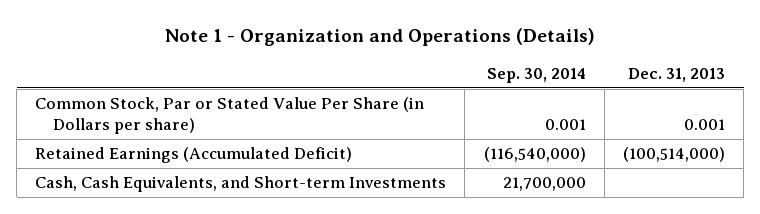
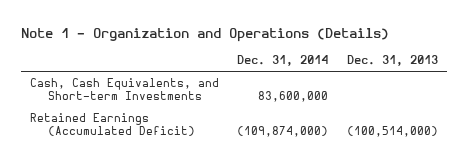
- | Sep. 30, 2014 | Dec. 31, 2013
+ | Dec. 31, 2014 | Dec. 31, 2013
- Common Stock, Par or Stated Value Per Share (in Dollars per share) | 0.001 | 0.001
moved down: Retained Earnings (Accumulated Deficit) | (109,874,000) | (100,514,000)

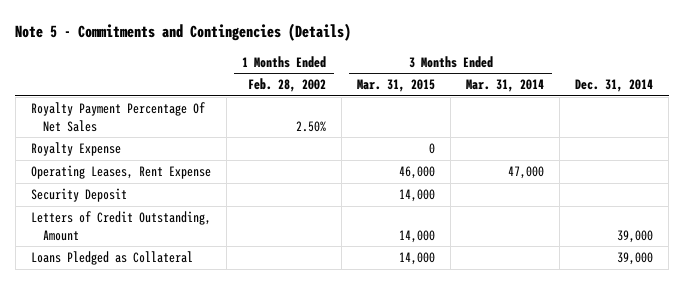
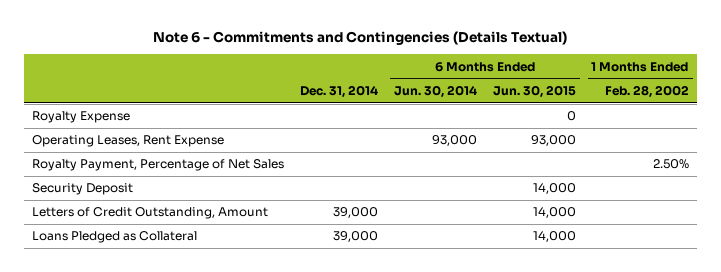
- Note 5 - Commitments and Contingencies (Details)
+ Note 6 - Commitments and Contingencies (Details Textual)
- | 1 Months Ended Feb. 28, 2002 | 3 Months Ended Mar. 31, 2015 | 3 Months Ended Mar. 31, 2014 | Dec. 31, 2014
+ | Dec. 31, 2014 | 6 Months Ended Jun. 30, 2014 | 6 Months Ended Jun. 30, 2015 | 1 Months Ended Feb. 28, 2002
- Royalty Payment Percentage Of Net Sales | 2.50% | | |
+ Royalty Payment, Percentage of Net Sales | | | | 2.50%

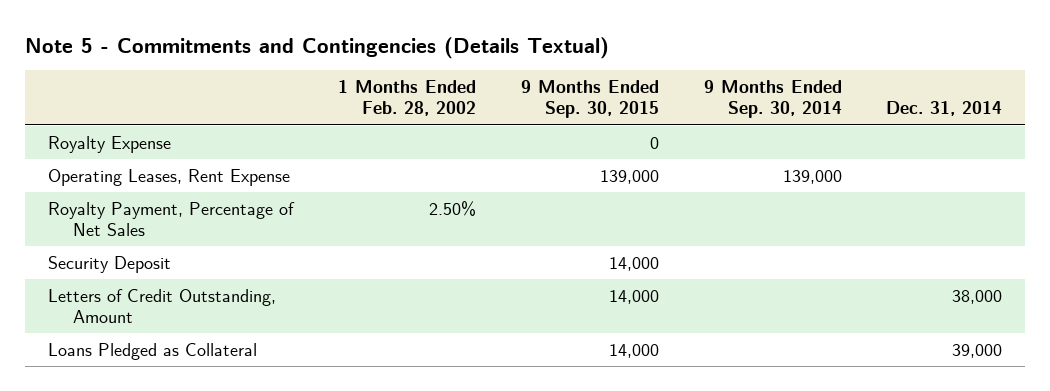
- Note 6 - Commitments and Contingencies (Details Textual)
+ Note 5 - Commitments and Contingencies (Details Textual)
- | Dec. 31, 2014 | 6 Months Ended Jun. 30, 2014 | 6 Months Ended Jun. 30, 2015 | 1 Months Ended Feb. 28, 2002
+ | 1 Months Ended Feb. 28, 2002 | 9 Months Ended Sep. 30, 2015 | 9 Months Ended Sep. 30, 2014 | Dec. 31, 2014
- Letters of Credit Outstanding, Amount | 39,000 | | 14,000 |
+ Letters of Credit Outstanding, Amount | | 14,000 | | 38,000

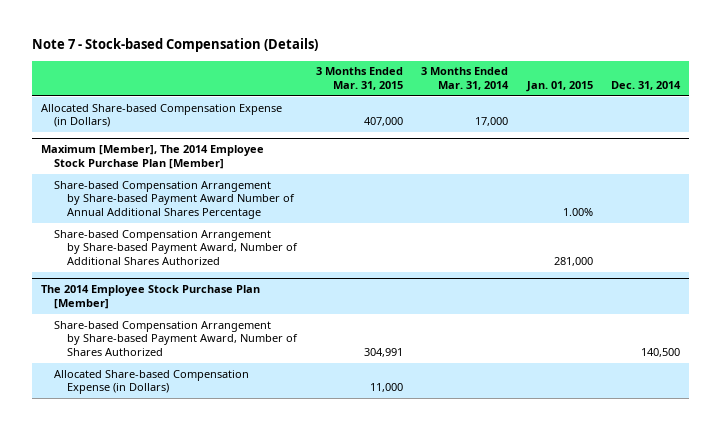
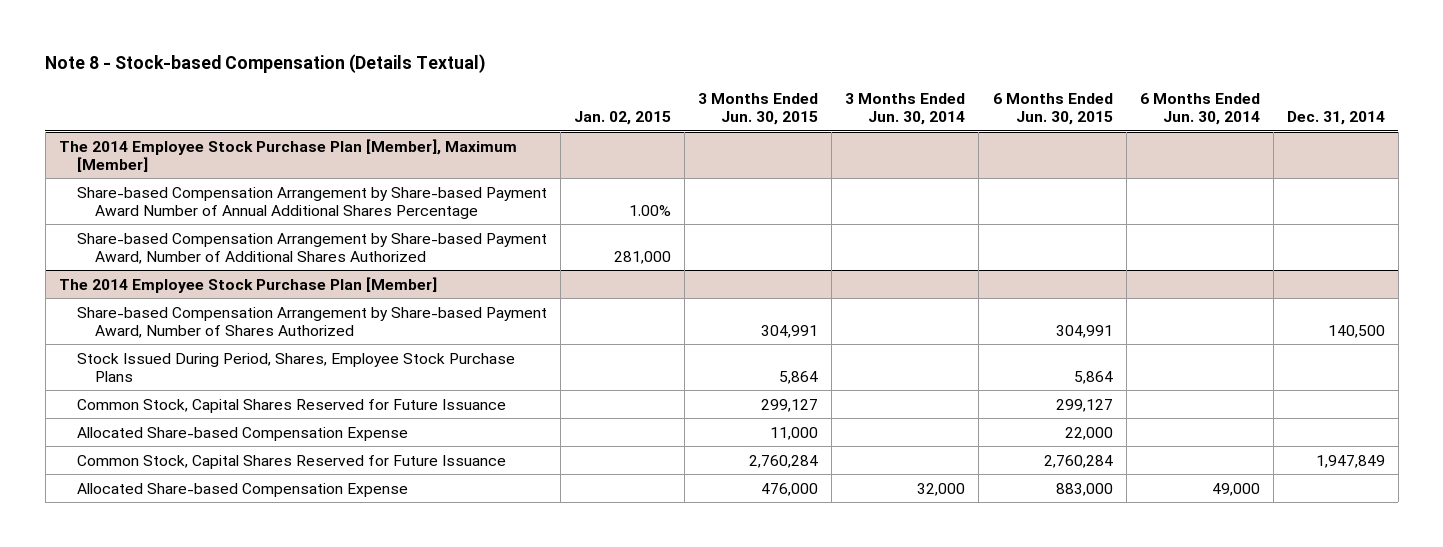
- Note 7 - Stock-based Compensation (Details)
+ Note 8 - Stock-based Compensation (Details Textual)
- | 3 Months Ended Mar. 31, 2015 | 3 Months Ended Mar. 31, 2014 | Jan. 01, 2015 | Dec. 31, 2014
+ | Jan. 02, 2015 | 3 Months Ended Jun. 30, 2015 | 3 Months Ended Jun. 30, 2014 | 6 Months Ended Jun. 30, 2015 | 6 Months Ended Jun. 30, 2014 | Dec. 31, 2014
- Allocated Share-based Compensation Expense (in Dollars) | 407,000 | 17,000 | |
- Maximum [Member], The 2014 Employee Stock Purchase Plan [Member]
+ The 2014 Employee Stock Purchase Plan [Member], Maximum [Member]
@ The 2014 Employee Stock Purchase Plan [Member]
- Allocated Share-based Compensation Expense (in Dollars) | 11,000 | | |
+ Stock Issued During Period, Shares, Employee Stock Purchase Plans | | 5,864 | | 5,864 | |
+ Common Stock, Capital Shares Reserved for Future Issuance | | 299,127 | | 299,127 | |
+ Allocated Share-based Compensation Expense | | 11,000 | | 22,000 | |
+ Common Stock, Capital Shares Reserved for Future Issuance | | 2,760,284 | | 2,760,284 | | 1,947,849
+ Allocated Share-based Compensation Expense | | 476,000 | 32,000 | 883,000 | 49,000 |

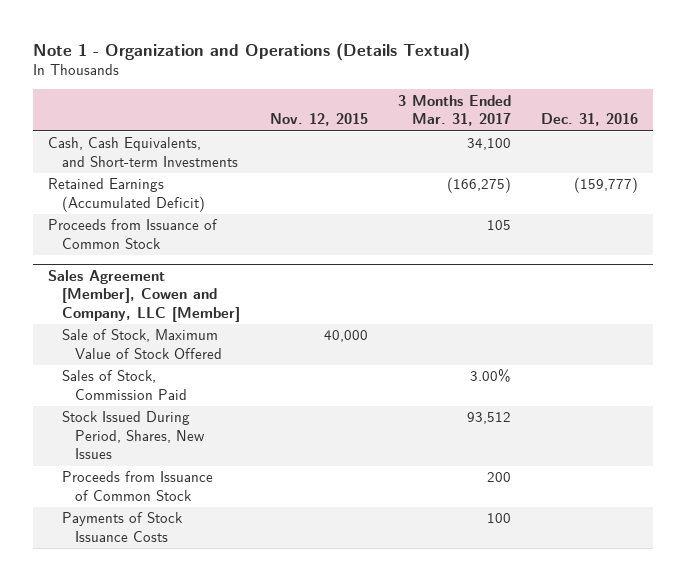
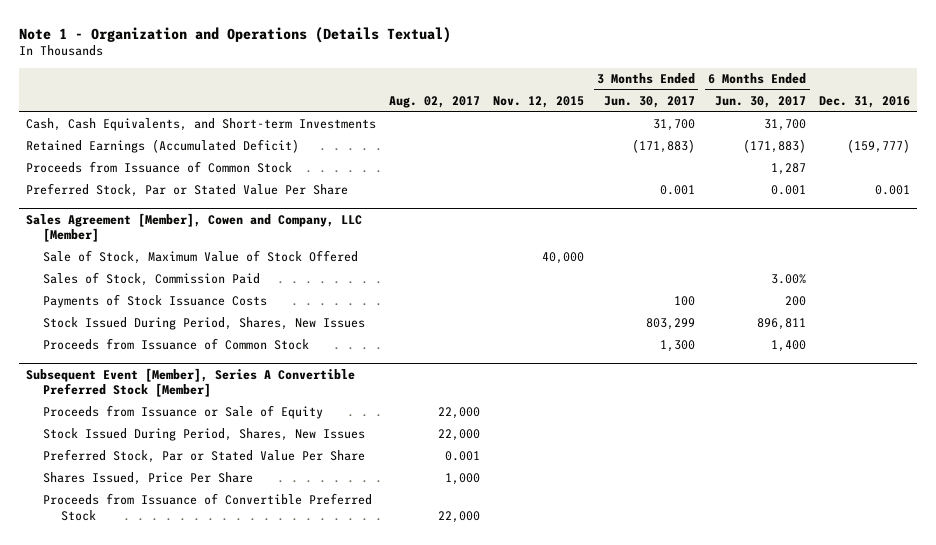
- | Nov. 12, 2015 | 3 Months Ended Mar. 31, 2017 | Dec. 31, 2016
+ | Aug. 02, 2017 | Nov. 12, 2015 | 3 Months Ended Jun. 30, 2017 | 6 Months Ended Jun. 30, 2017 | Dec. 31, 2016
+ Preferred Stock, Par or Stated Value Per Share | | | 0.001 | 0.001 | 0.001
@ Sales Agreement [Member], Cowen and Company, LLC [Member]
moved up: Payments of Stock Issuance Costs | | | 100 | 200 |
+ Subsequent Event [Member], Series A Convertible Preferred Stock [Member]
+ Proceeds from Issuance or Sale of Equity | 22,000 | | | |
+ Stock Issued During Period, Shares, New Issues | 22,000 | | | |
+ Preferred Stock, Par or Stated Value Per Share | 0.001 | | | |
+ Shares Issued, Price Per Share | 1,000 | | | |
+ Proceeds from Issuance of Convertible Preferred Stock | 22,000 | | | |

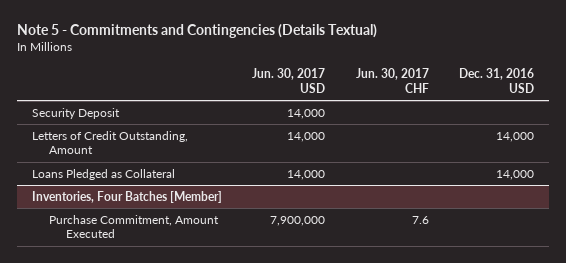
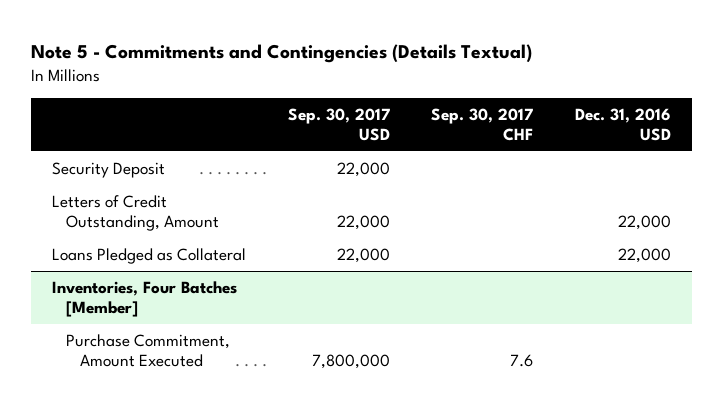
- | Jun. 30, 2017 USD | Jun. 30, 2017 CHF | Dec. 31, 2016 USD
+ | Sep. 30, 2017 USD | Sep. 30, 2017 CHF | Dec. 31, 2016 USD
- Letters of Credit Outstanding, Amount | 14,000 | | 14,000
- Loans Pledged as Collateral | 14,000 | | 14,000
+ Letters of Credit Outstanding, Amount | 22,000 | | 22,000
+ Loans Pledged as Collateral | 22,000 | | 22,000

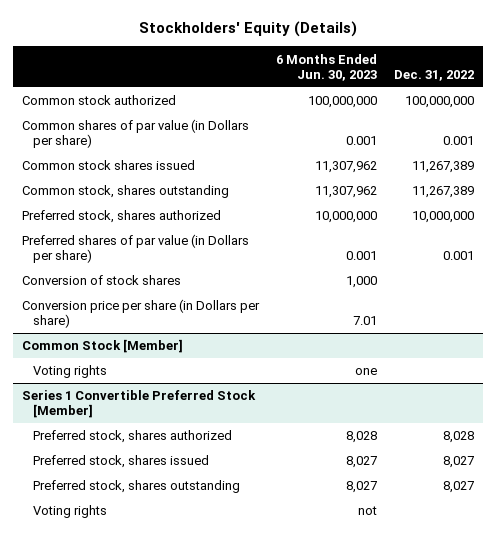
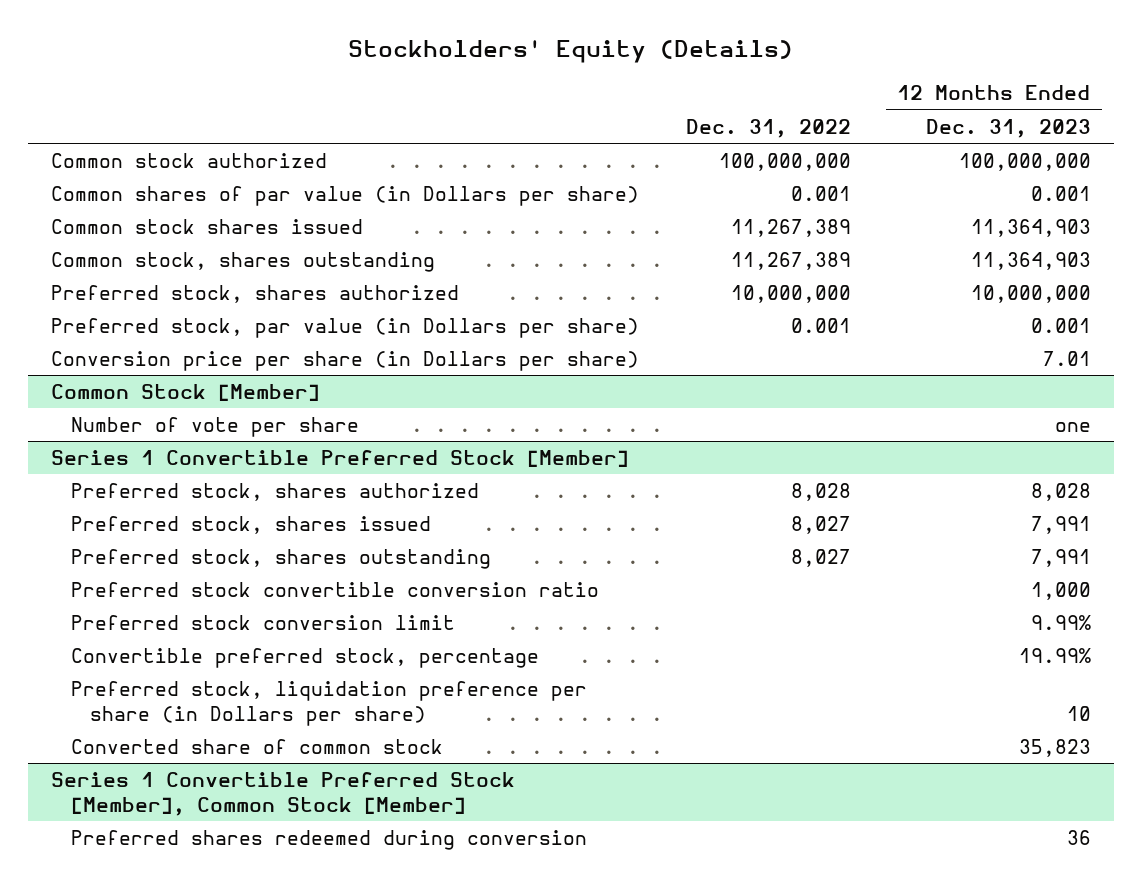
- | 6 Months Ended Jun. 30, 2023 | Dec. 31, 2022
+ | Dec. 31, 2022 | 12 Months Ended Dec. 31, 2023
- Preferred shares of par value (in Dollars per share) | 0.001 | 0.001
- Conversion of stock shares | 1,000 |
+ Preferred stock, par value (in Dollars per share) | 0.001 | 0.001
@ Common Stock [Member]
- Voting rights | one |
+ Number of vote per share | | one
@ Series 1 Convertible Preferred Stock [Member]
- Voting rights | not |
+ Preferred stock convertible conversion ratio | | 1,000
+ Preferred stock conversion limit | | 9.99%
+ Convertible preferred stock, percentage | | 19.99%
+ Preferred stock, liquidation preference per share (in Dollars per share) | | 10
+ Converted share of common stock | | 35,823
+ Series 1 Convertible Preferred Stock [Member], Common Stock [Member]
+ Preferred shares redeemed during conversion | | 36

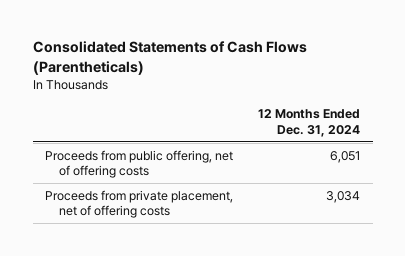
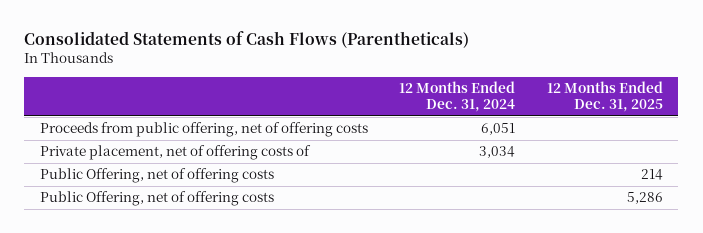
- | 12 Months Ended Dec. 31, 2024
+ | 12 Months Ended Dec. 31, 2024 | 12 Months Ended Dec. 31, 2025
- Proceeds from private placement, net of offering costs | 3,034
+ Private placement, net of offering costs of | 3,034 |
+ Public Offering, net of offering costs | | 214
+ Public Offering, net of offering costs | | 5,286

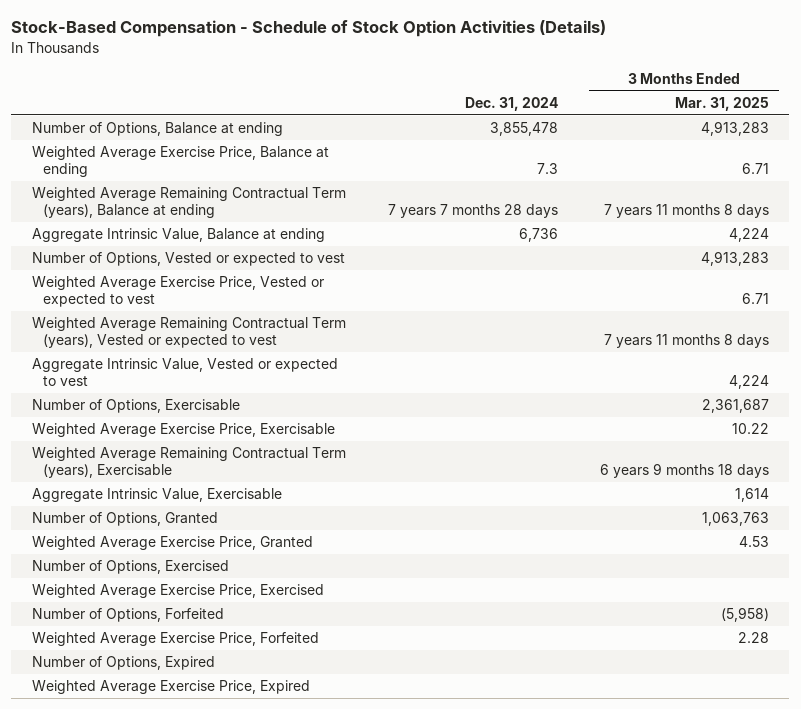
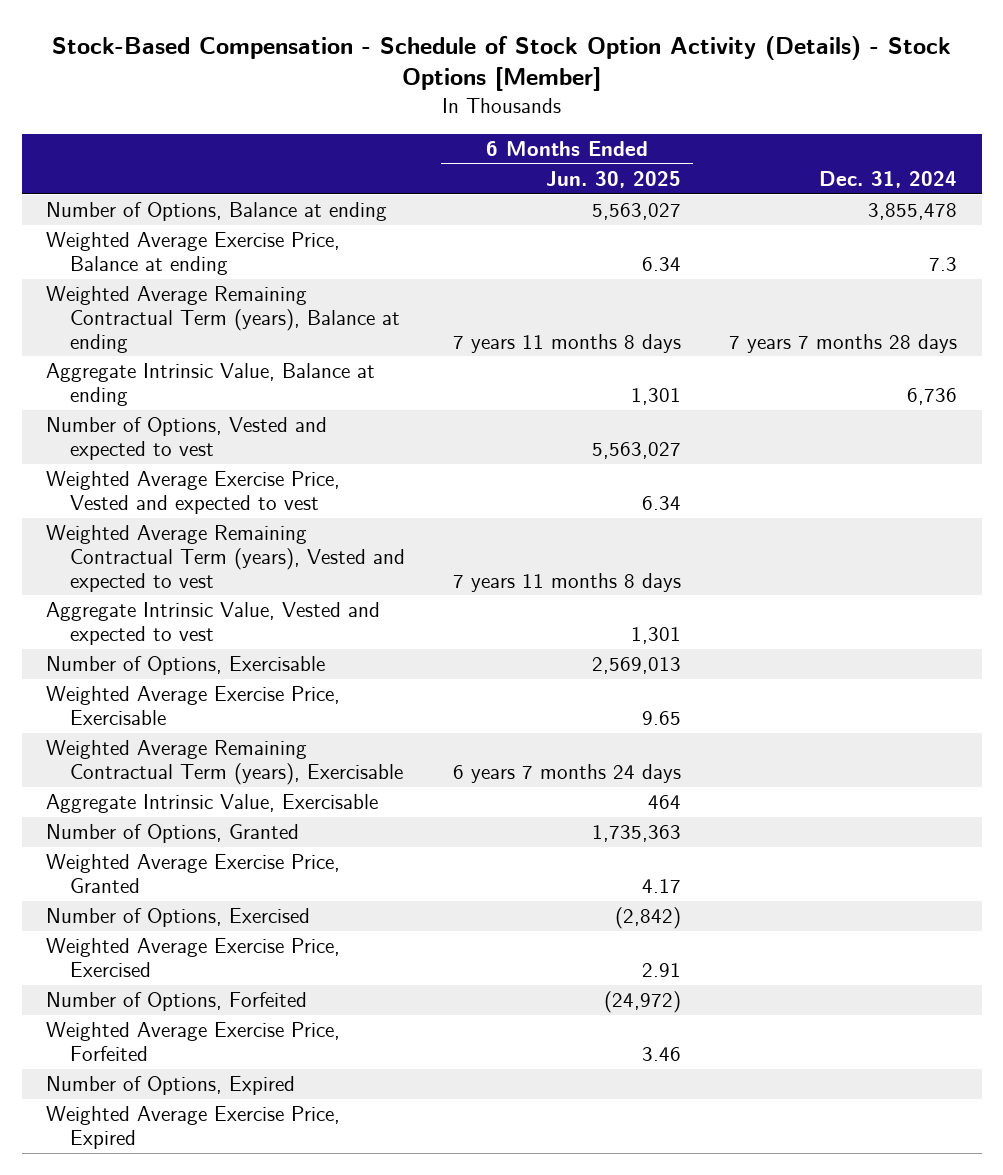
- Stock-Based Compensation - Schedule of Stock Option Activities (Details)
+ Stock-Based Compensation - Schedule of Stock Option Activity (Details) - Stock Options [Member]
- | Dec. 31, 2024 | 3 Months Ended Mar. 31, 2025
+ | 6 Months Ended Jun. 30, 2025 | Dec. 31, 2024
- Number of Options, Vested or expected to vest | | 4,913,283
- Weighted Average Exercise Price, Vested or expected to vest | | 6.71
- Weighted Average Remaining Contractual Term (years), Vested or expected to vest | | 7 years 11 months 8 days
- Aggregate Intrinsic Value, Vested or expected to vest | | 4,224
+ Number of Options, Vested and expected to vest | 5,563,027 |
+ Weighted Average Exercise Price, Vested and expected to vest | 6.34 |
+ Weighted Average Remaining Contractual Term (years), Vested and expected to vest | 7 years 11 months 8 days |
+ Aggregate Intrinsic Value, Vested and expected to vest | 1,301 |

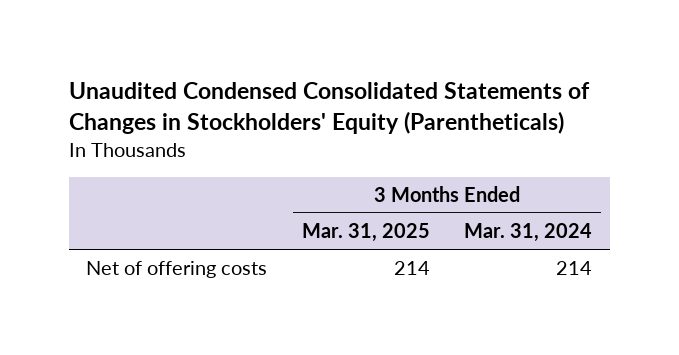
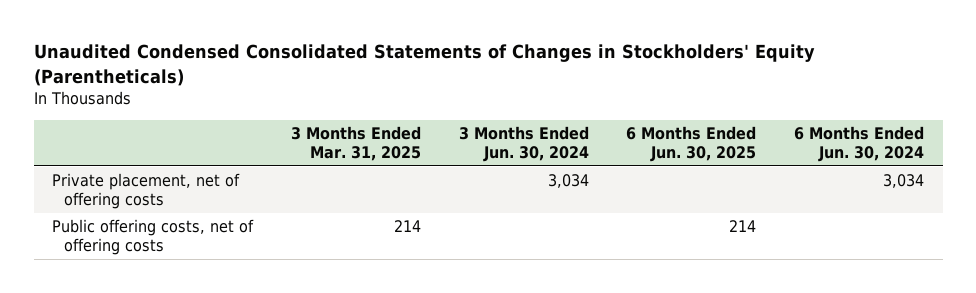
- | 3 Months Ended Mar. 31, 2025 | 3 Months Ended Mar. 31, 2024
+ | 3 Months Ended Mar. 31, 2025 | 3 Months Ended Jun. 30, 2024 | 6 Months Ended Jun. 30, 2025 | 6 Months Ended Jun. 30, 2024
- Net of offering costs | 214 | 214
+ Private placement, net of offering costs | | 3,034 | | 3,034
+ Public offering costs, net of offering costs | 214 | | 214 |

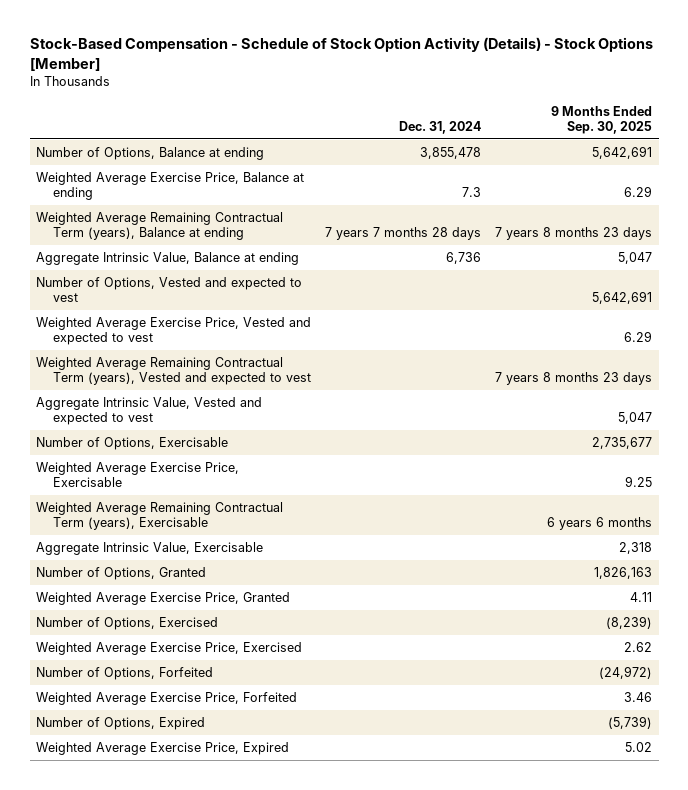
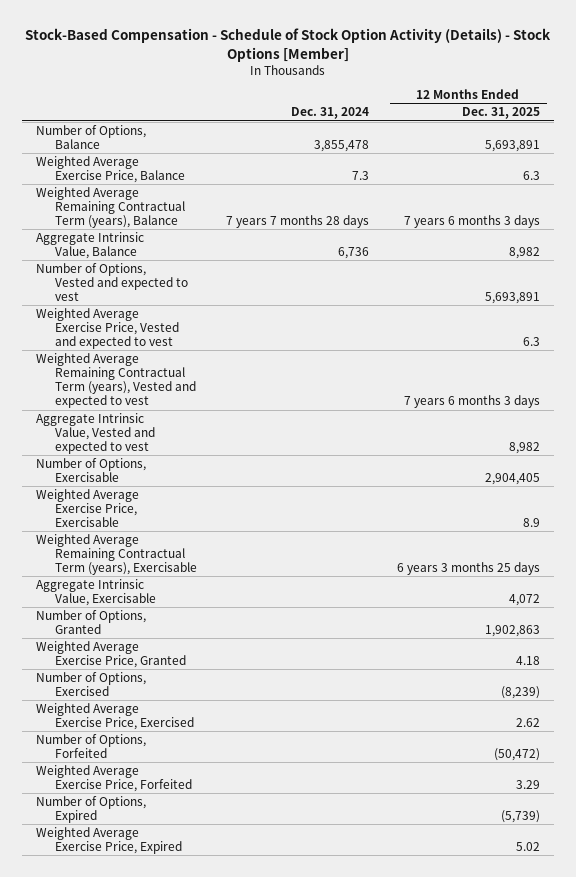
- | Dec. 31, 2024 | 9 Months Ended Sep. 30, 2025
+ | Dec. 31, 2024 | 12 Months Ended Dec. 31, 2025
- Number of Options, Balance at ending | 3,855,478 | 5,642,691
- Weighted Average Exercise Price, Balance at ending | 7.3 | 6.29
- Weighted Average Remaining Contractual Term (years), Balance at ending | 7 years 7 months 28 days | 7 years 8 months 23 days
- Aggregate Intrinsic Value, Balance at ending | 6,736 | 5,047
+ Number of Options, Balance | 3,855,478 | 5,693,891
+ Weighted Average Exercise Price, Balance | 7.3 | 6.3
+ Weighted Average Remaining Contractual Term (years), Balance | 7 years 7 months 28 days | 7 years 6 months 3 days
+ Aggregate Intrinsic Value, Balance | 6,736 | 8,982

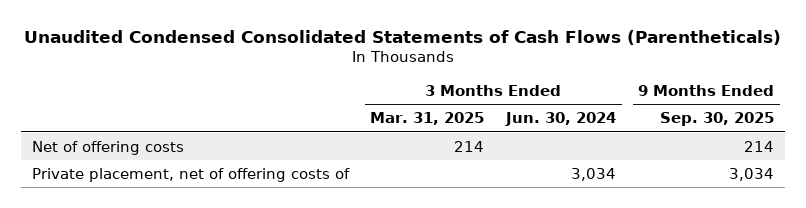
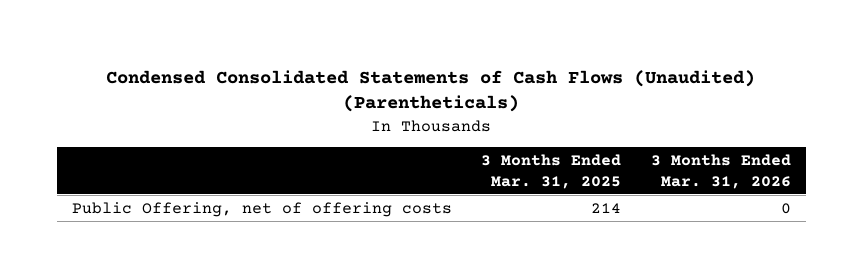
- Unaudited Condensed Consolidated Statements of Cash Flows (Parentheticals)
+ Condensed Consolidated Statements of Cash Flows (Unaudited) (Parentheticals)
- | 3 Months Ended Mar. 31, 2025 | 3 Months Ended Jun. 30, 2024 | 9 Months Ended Sep. 30, 2025
+ | 3 Months Ended Mar. 31, 2025 | 3 Months Ended Mar. 31, 2026
- Net of offering costs | 214 | | 214
- Private placement, net of offering costs of | | 3,034 | 3,034
+ Public Offering, net of offering costs | 214 | 0

